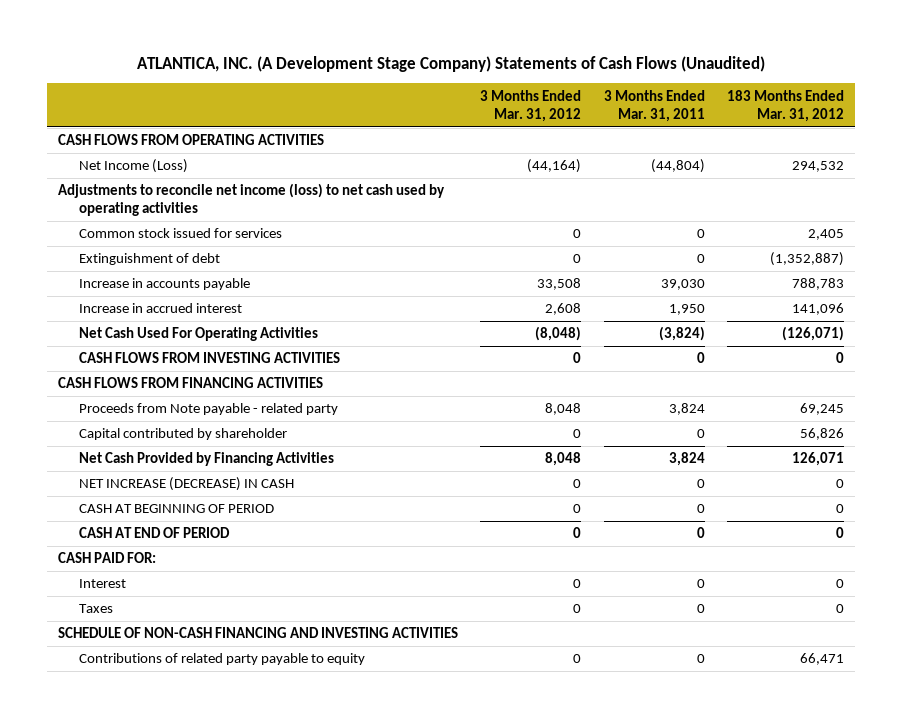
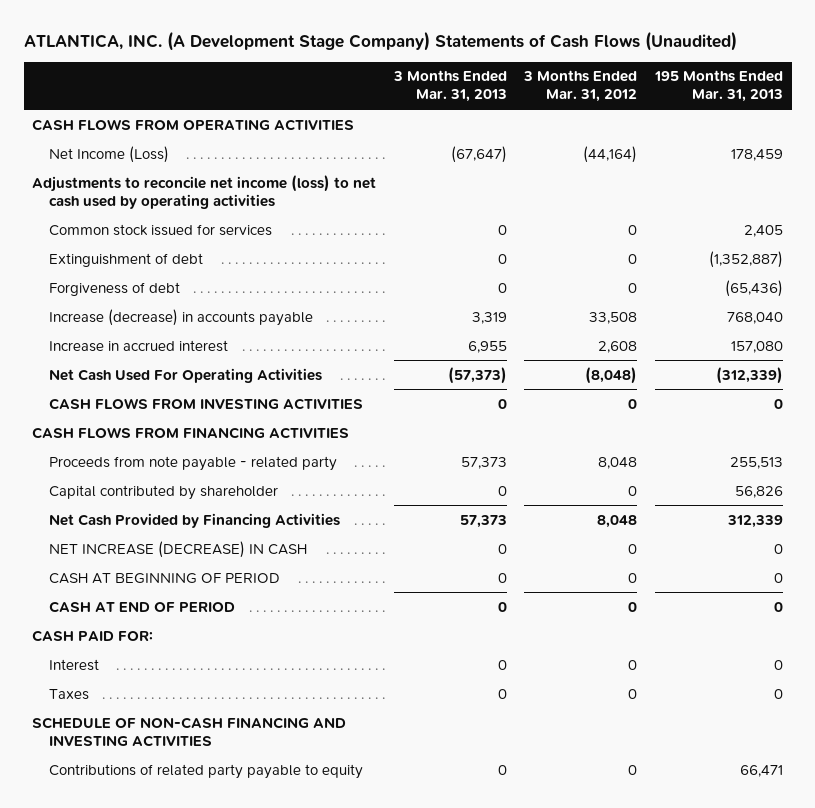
- | 3 Months Ended Mar. 31, 2012 | 3 Months Ended Mar. 31, 2011 | 183 Months Ended Mar. 31, 2012
+ | 3 Months Ended Mar. 31, 2013 | 3 Months Ended Mar. 31, 2012 | 195 Months Ended Mar. 31, 2013
- Increase in accounts payable | 33,508 | 39,030 | 788,783
+ Forgiveness of debt | 0 | 0 | (65,436)
+ Increase (decrease) in accounts payable | 3,319 | 33,508 | 768,040
- Proceeds from Note payable - related party | 8,048 | 3,824 | 69,245
+ Proceeds from note payable - related party | 57,373 | 8,048 | 255,513

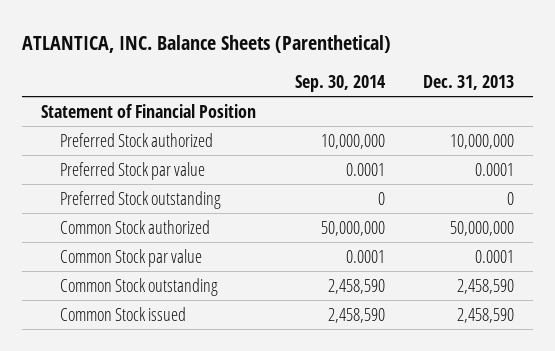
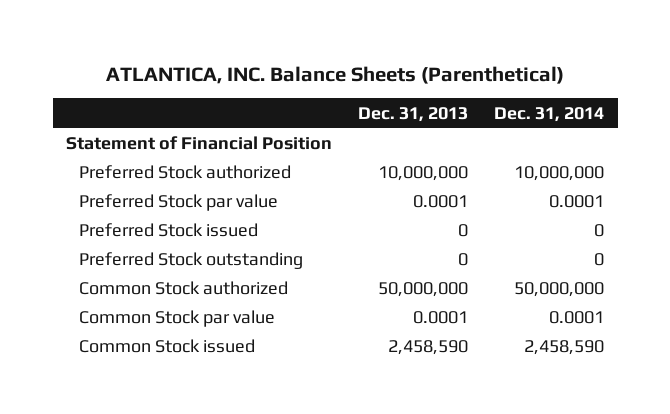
- | Sep. 30, 2014 | Dec. 31, 2013
+ | Dec. 31, 2013 | Dec. 31, 2014
+ Preferred Stock issued | 0 | 0
- Common Stock outstanding | 2,458,590 | 2,458,590

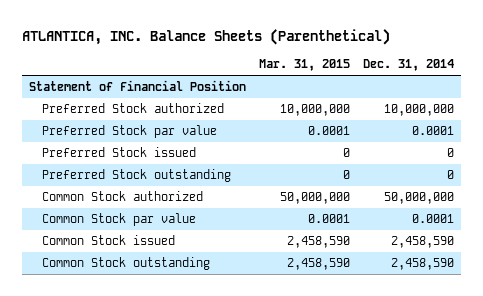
- | Dec. 31, 2013 | Dec. 31, 2014
+ | Mar. 31, 2015 | Dec. 31, 2014
+ Common Stock outstanding | 2,458,590 | 2,458,590

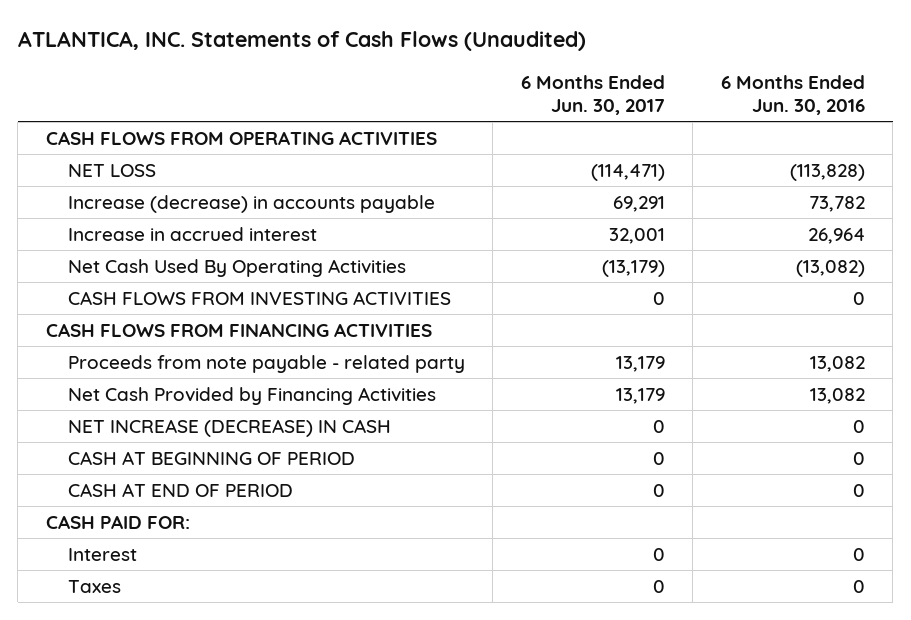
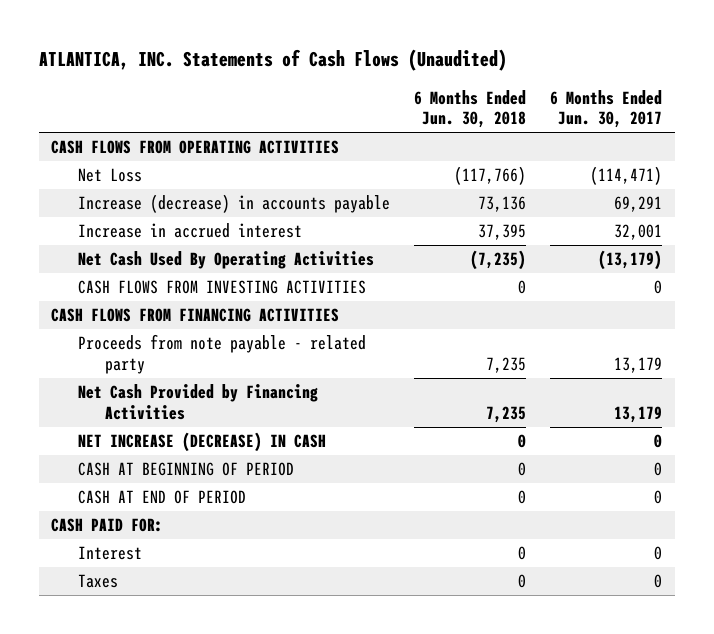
- | 6 Months Ended Jun. 30, 2017 | 6 Months Ended Jun. 30, 2016
+ | 6 Months Ended Jun. 30, 2018 | 6 Months Ended Jun. 30, 2017
- NET LOSS | (114,471) | (113,828)
+ Net Loss | (117,766) | (114,471)

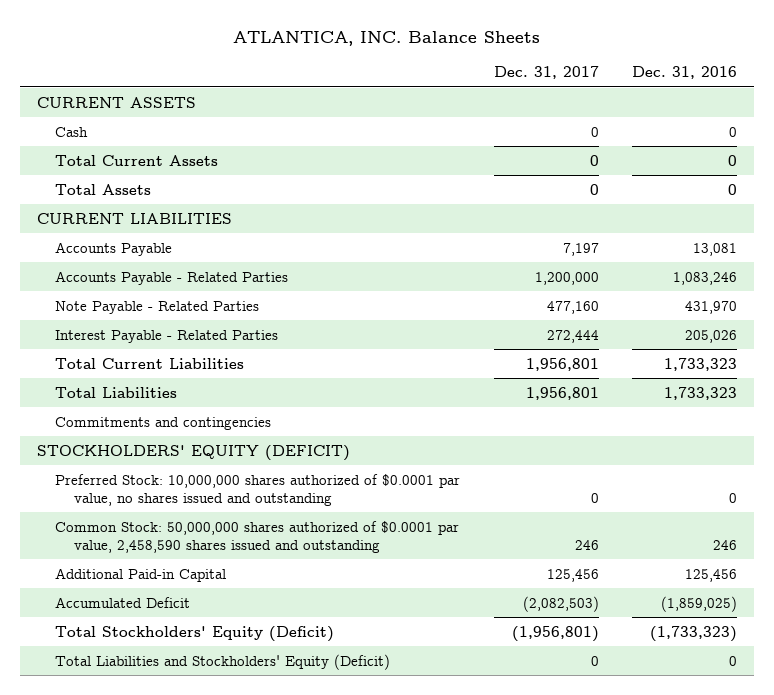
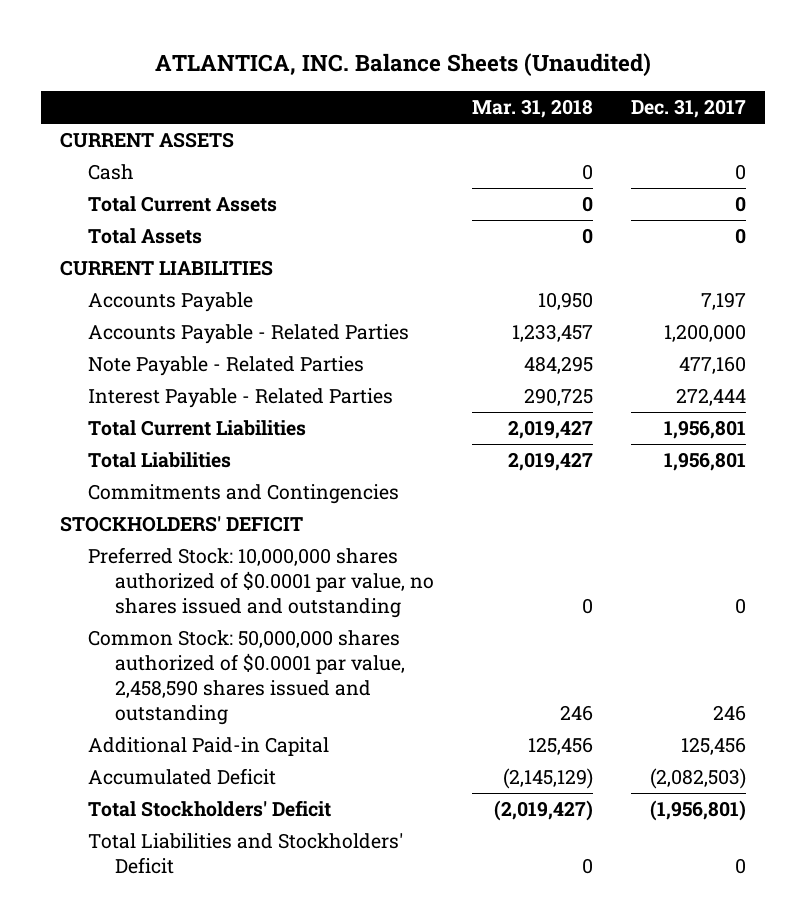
- ATLANTICA, INC. Balance Sheets
+ ATLANTICA, INC. Balance Sheets (Unaudited)
- | Dec. 31, 2017 | Dec. 31, 2016
+ | Mar. 31, 2018 | Dec. 31, 2017
- Commitments and contingencies
- STOCKHOLDERS' EQUITY (DEFICIT)
+ Commitments and Contingencies
+ STOCKHOLDERS' DEFICIT
- Total Stockholders' Equity (Deficit) | (1,956,801) | (1,733,323)
- Total Liabilities and Stockholders' Equity (Deficit) | 0 | 0
+ Total Stockholders' Deficit | (2,019,427) | (1,956,801)
+ Total Liabilities and Stockholders' Deficit | 0 | 0

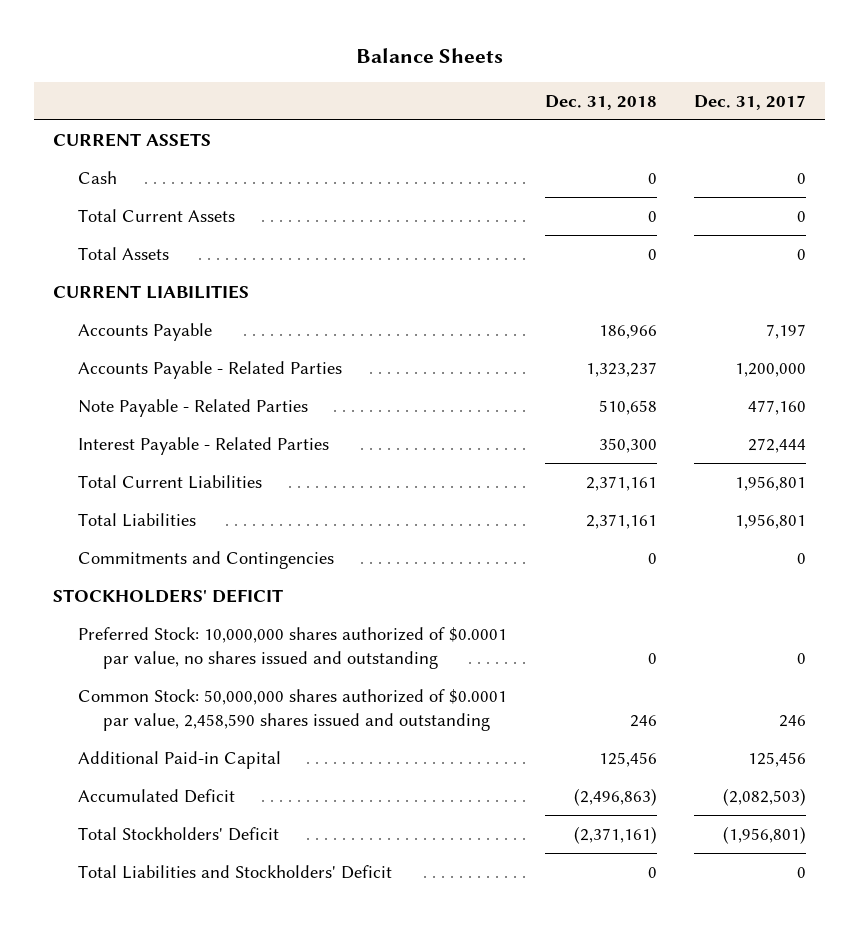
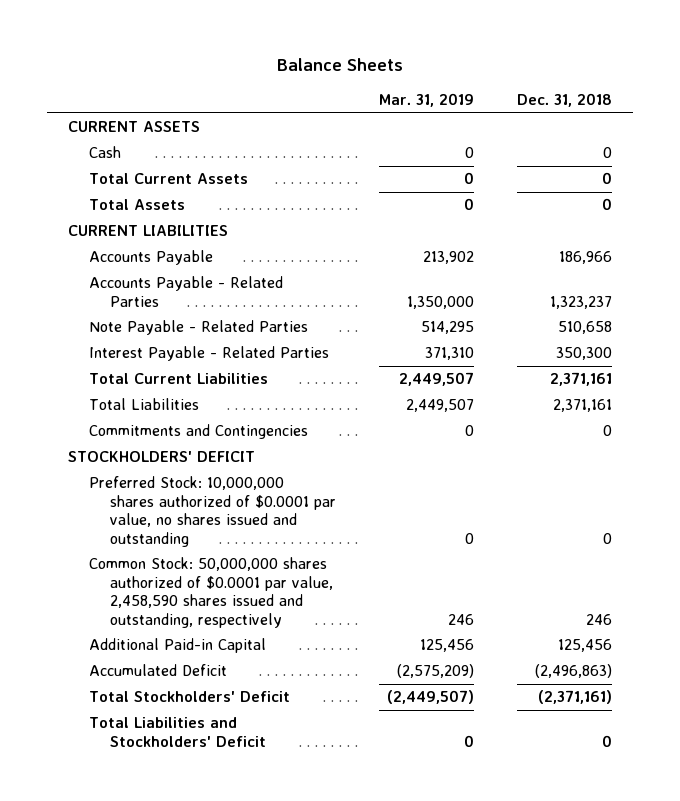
- | Dec. 31, 2018 | Dec. 31, 2017
+ | Mar. 31, 2019 | Dec. 31, 2018
- Common Stock: 50,000,000 shares authorized of $0.0001 par value, 2,458,590 shares issued and outstanding | 246 | 246
+ Common Stock: 50,000,000 shares authorized of $0.0001 par value, 2,458,590 shares issued and outstanding, respectively | 246 | 246

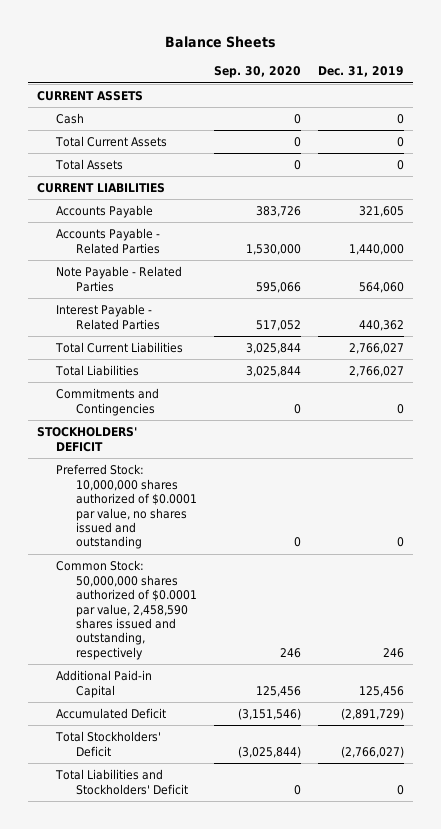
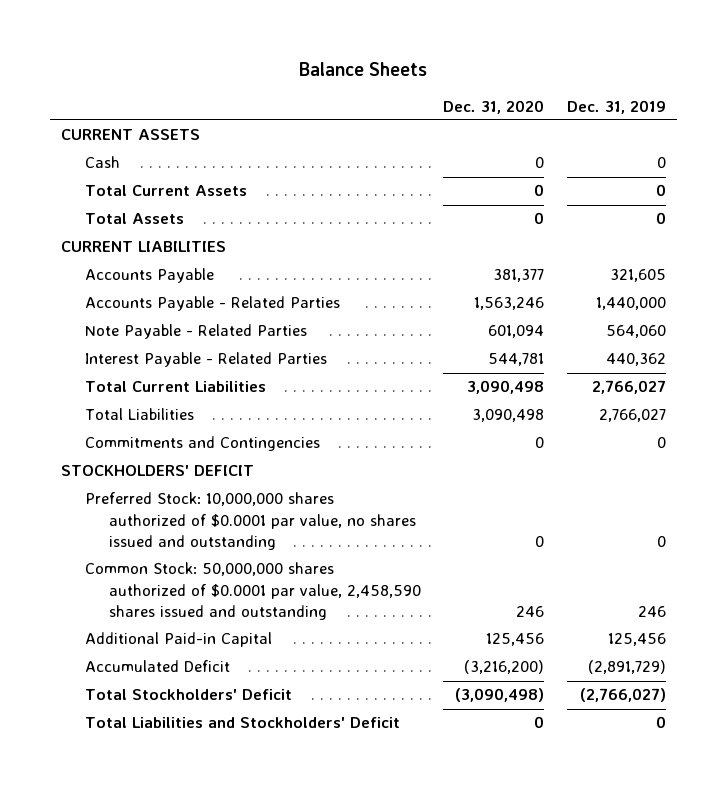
- | Sep. 30, 2020 | Dec. 31, 2019
+ | Dec. 31, 2020 | Dec. 31, 2019
- Common Stock: 50,000,000 shares authorized of $0.0001 par value, 2,458,590 shares issued and outstanding, respectively | 246 | 246
+ Common Stock: 50,000,000 shares authorized of $0.0001 par value, 2,458,590 shares issued and outstanding | 246 | 246

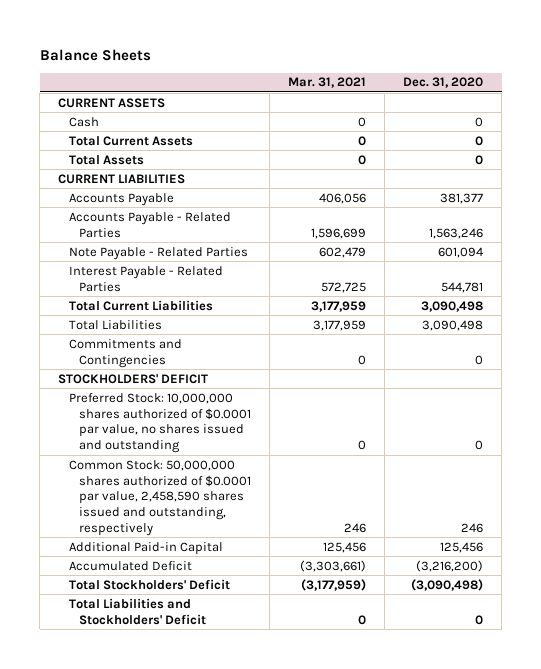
- | Dec. 31, 2020 | Dec. 31, 2019
+ | Mar. 31, 2021 | Dec. 31, 2020
- Common Stock: 50,000,000 shares authorized of $0.0001 par value, 2,458,590 shares issued and outstanding | 246 | 246
+ Common Stock: 50,000,000 shares authorized of $0.0001 par value, 2,458,590 shares issued and outstanding, respectively | 246 | 246

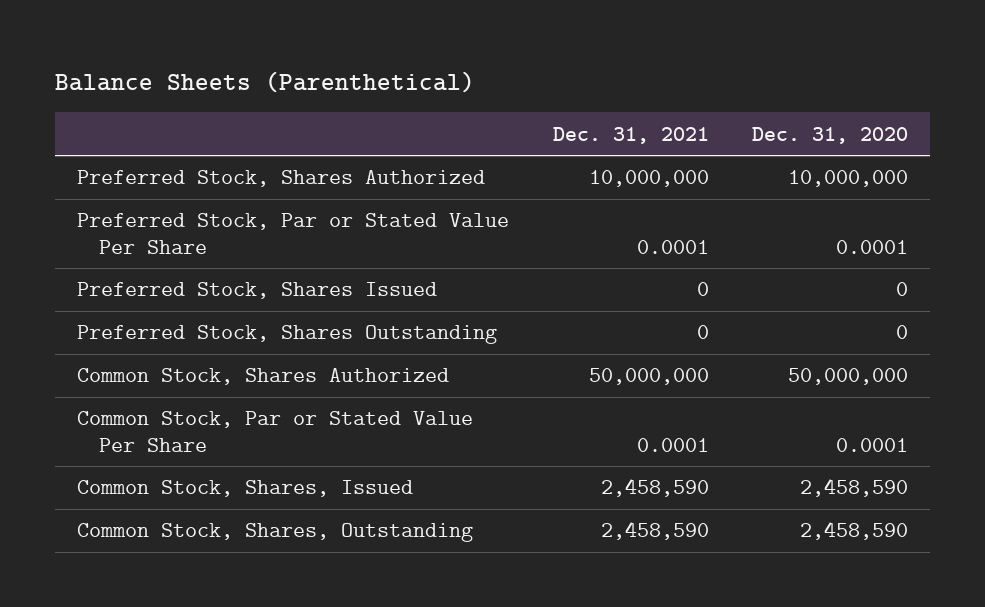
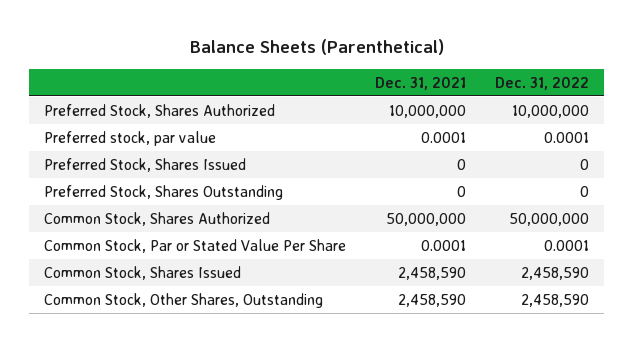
- | Dec. 31, 2021 | Dec. 31, 2020
+ | Dec. 31, 2021 | Dec. 31, 2022
- Preferred Stock, Par or Stated Value Per Share | 0.0001 | 0.0001
+ Preferred stock, par value | 0.0001 | 0.0001
- Common Stock, Shares, Issued | 2,458,590 | 2,458,590
- Common Stock, Shares, Outstanding | 2,458,590 | 2,458,590
+ Common Stock, Shares Issued | 2,458,590 | 2,458,590
+ Common Stock, Other Shares, Outstanding | 2,458,590 | 2,458,590

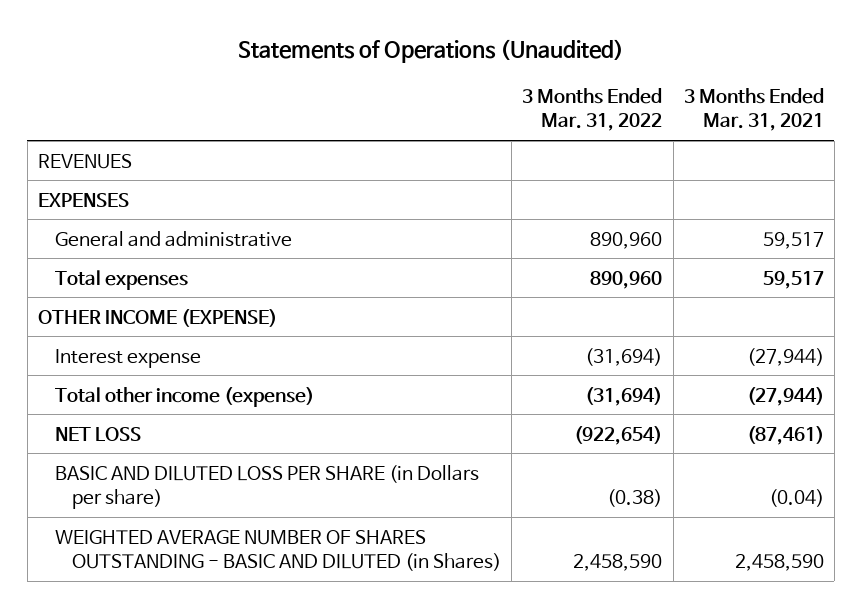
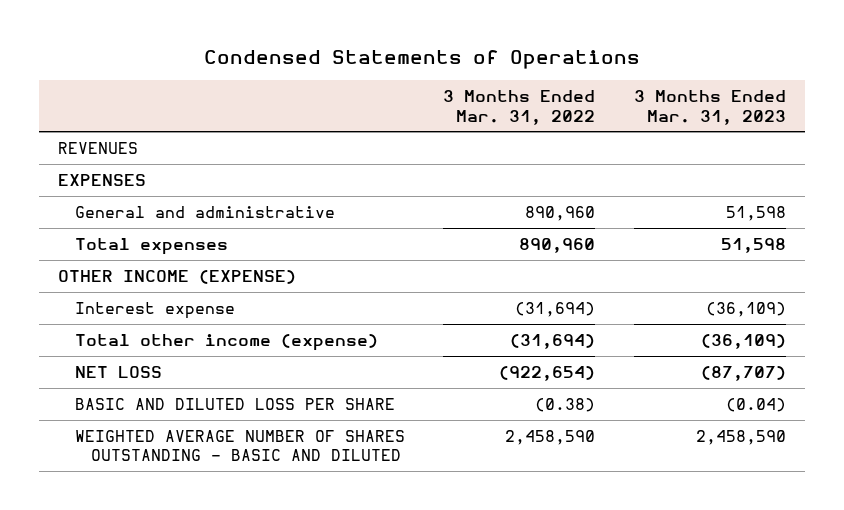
- Statements of Operations (Unaudited)
+ Condensed Statements of Operations
- | 3 Months Ended Mar. 31, 2022 | 3 Months Ended Mar. 31, 2021
+ | 3 Months Ended Mar. 31, 2022 | 3 Months Ended Mar. 31, 2023
- BASIC AND DILUTED LOSS PER SHARE (in Dollars per share) | (0.38) | (0.04)
- WEIGHTED AVERAGE NUMBER OF SHARES OUTSTANDING - BASIC AND DILUTED (in Shares) | 2,458,590 | 2,458,590
+ BASIC AND DILUTED LOSS PER SHARE | (0.38) | (0.04)
+ WEIGHTED AVERAGE NUMBER OF SHARES OUTSTANDING - BASIC AND DILUTED | 2,458,590 | 2,458,590

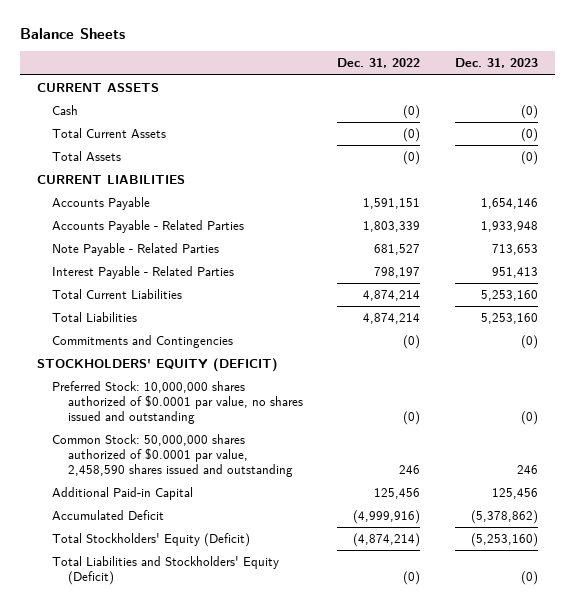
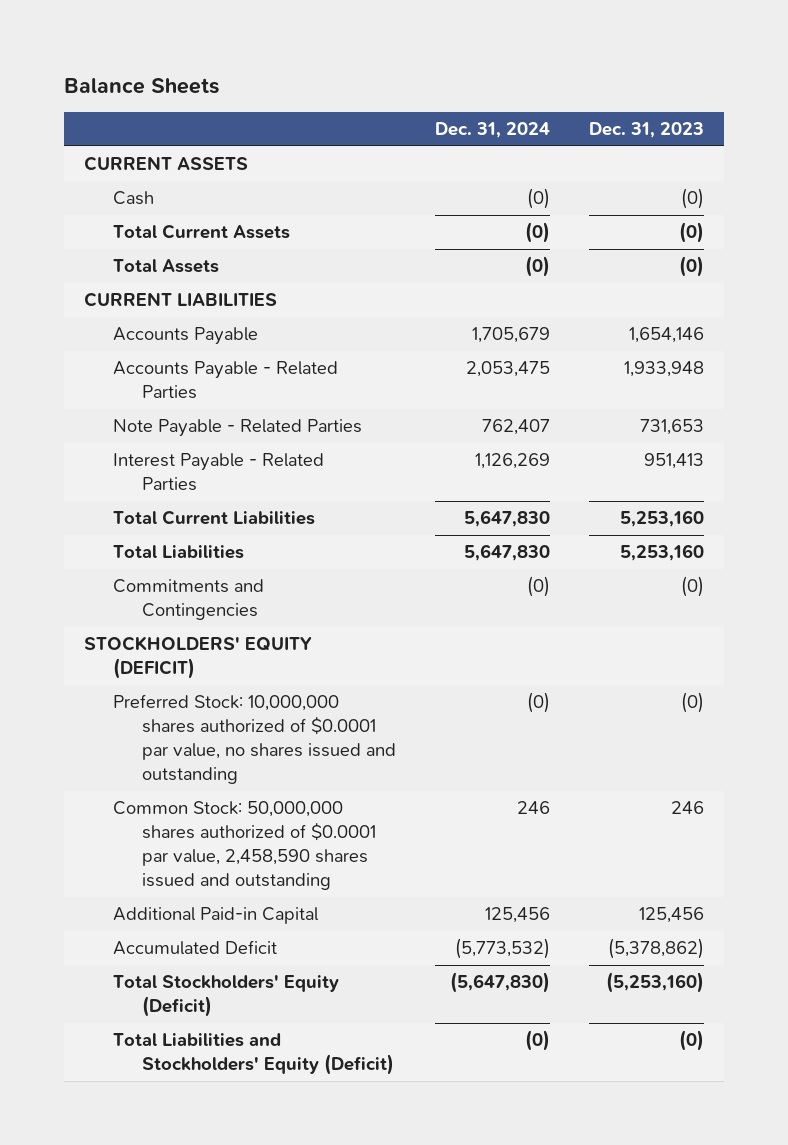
- | Dec. 31, 2022 | Dec. 31, 2023
+ | Dec. 31, 2024 | Dec. 31, 2023
- Note Payable - Related Parties | 681,527 | 713,653
+ Note Payable - Related Parties | 762,407 | 731,653

